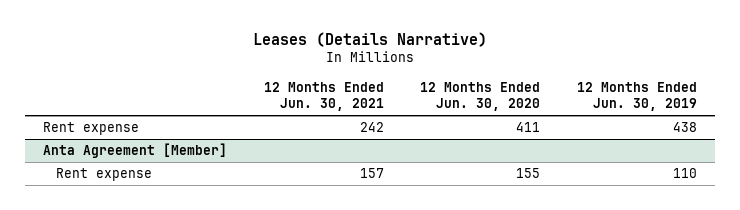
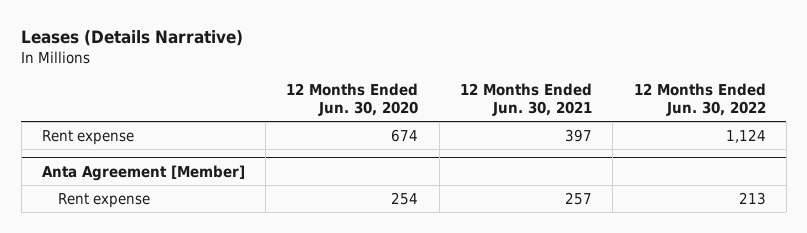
- | 12 Months Ended Jun. 30, 2021 | 12 Months Ended Jun. 30, 2020 | 12 Months Ended Jun. 30, 2019
+ | 12 Months Ended Jun. 30, 2020 | 12 Months Ended Jun. 30, 2021 | 12 Months Ended Jun. 30, 2022
- Rent expense | 242 | 411 | 438
+ Rent expense | 674 | 397 | 1,124
@ Anta Agreement [Member]
- Rent expense | 157 | 155 | 110
+ Rent expense | 254 | 257 | 213

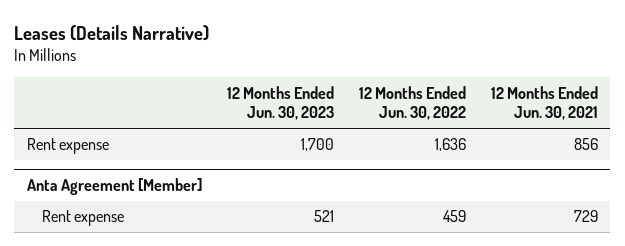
- | 12 Months Ended Jun. 30, 2020 | 12 Months Ended Jun. 30, 2021 | 12 Months Ended Jun. 30, 2022
+ | 12 Months Ended Jun. 30, 2023 | 12 Months Ended Jun. 30, 2022 | 12 Months Ended Jun. 30, 2021
- Rent expense | 674 | 397 | 1,124
+ Rent expense | 1,700 | 1,636 | 856
@ Anta Agreement [Member]
- Rent expense | 254 | 257 | 213
+ Rent expense | 521 | 459 | 729

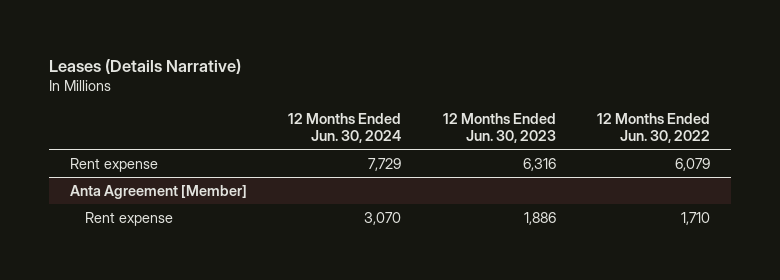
- | 12 Months Ended Jun. 30, 2023 | 12 Months Ended Jun. 30, 2022 | 12 Months Ended Jun. 30, 2021
+ | 12 Months Ended Jun. 30, 2024 | 12 Months Ended Jun. 30, 2023 | 12 Months Ended Jun. 30, 2022
- Rent expense | 1,700 | 1,636 | 856
+ Rent expense | 7,729 | 6,316 | 6,079
@ Anta Agreement [Member]
- Rent expense | 521 | 459 | 729
+ Rent expense | 3,070 | 1,886 | 1,710

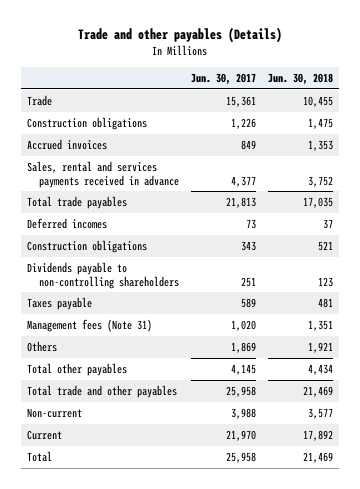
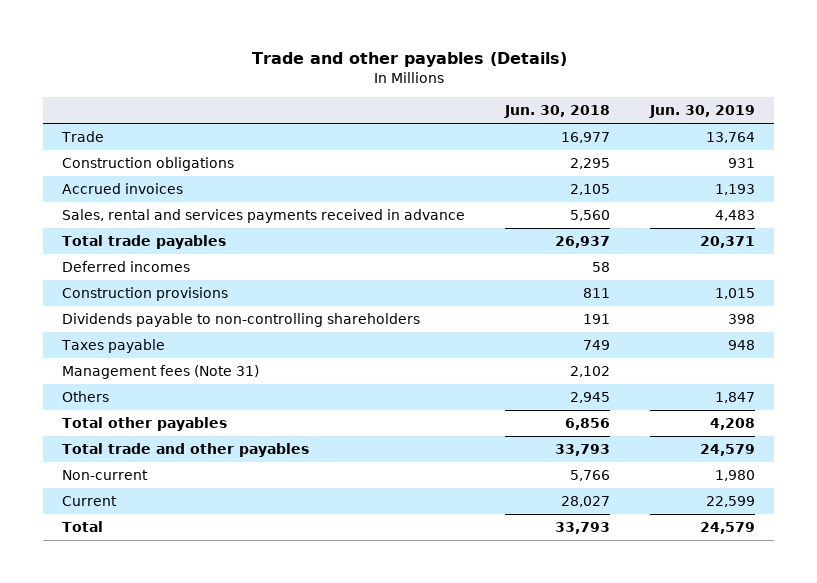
- | Jun. 30, 2017 | Jun. 30, 2018
+ | Jun. 30, 2018 | Jun. 30, 2019
- Trade | 15,361 | 10,455
- Construction obligations | 1,226 | 1,475
- Accrued invoices | 849 | 1,353
- Sales, rental and services payments received in advance | 4,377 | 3,752
- Total trade payables | 21,813 | 17,035
- Deferred incomes | 73 | 37
- Construction obligations | 343 | 521
- Dividends payable to non-controlling shareholders | 251 | 123
- Taxes payable | 589 | 481
- Management fees (Note 31) | 1,020 | 1,351
- Others | 1,869 | 1,921
- Total other payables | 4,145 | 4,434
- Total trade and other payables | 25,958 | 21,469
- Non-current | 3,988 | 3,577
- Current | 21,970 | 17,892
- Total | 25,958 | 21,469
+ Trade | 16,977 | 13,764
+ Construction obligations | 2,295 | 931
+ Accrued invoices | 2,105 | 1,193
+ Sales, rental and services payments received in advance | 5,560 | 4,483
+ Total trade payables | 26,937 | 20,371
+ Deferred incomes | 58 |
+ Construction provisions | 811 | 1,015
+ Dividends payable to non-controlling shareholders | 191 | 398
+ Taxes payable | 749 | 948
+ Management fees (Note 31) | 2,102 |
+ Others | 2,945 | 1,847
+ Total other payables | 6,856 | 4,208
+ Total trade and other payables | 33,793 | 24,579
+ Non-current | 5,766 | 1,980
+ Current | 28,027 | 22,599
+ Total | 33,793 | 24,579

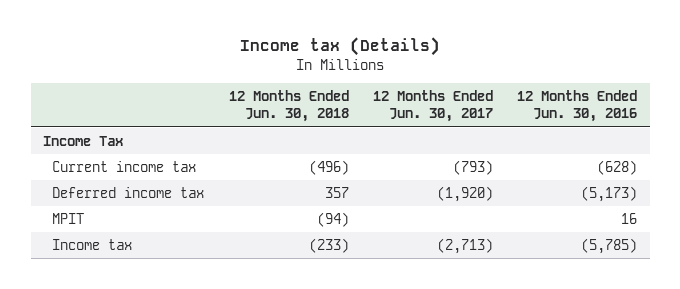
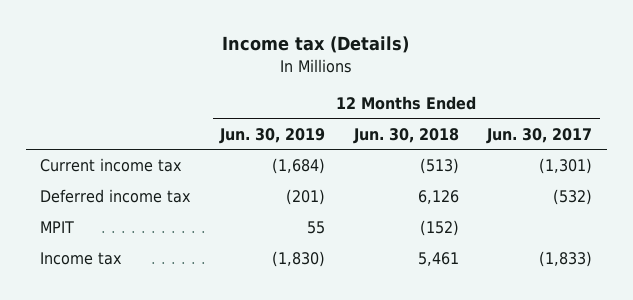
- | 12 Months Ended Jun. 30, 2018 | 12 Months Ended Jun. 30, 2017 | 12 Months Ended Jun. 30, 2016
+ | 12 Months Ended Jun. 30, 2019 | 12 Months Ended Jun. 30, 2018 | 12 Months Ended Jun. 30, 2017
- Income Tax
- Current income tax | (496) | (793) | (628)
- Deferred income tax | 357 | (1,920) | (5,173)
- MPIT | (94) | | 16
- Income tax | (233) | (2,713) | (5,785)
+ Current income tax | (1,684) | (513) | (1,301)
+ Deferred income tax | (201) | 6,126 | (532)
+ MPIT | 55 | (152) |
+ Income tax | (1,830) | 5,461 | (1,833)

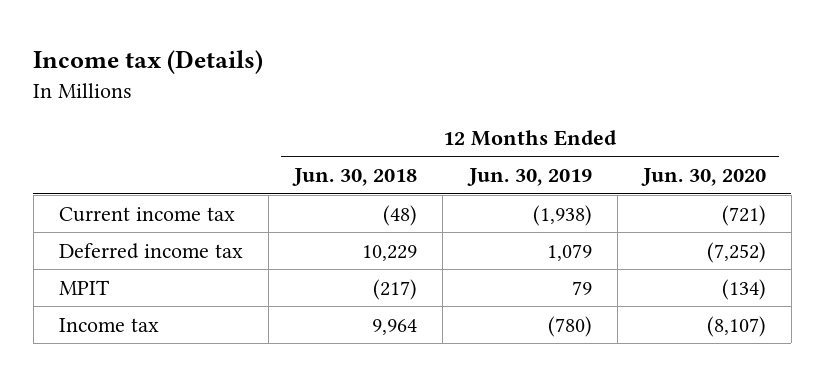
- | 12 Months Ended Jun. 30, 2019 | 12 Months Ended Jun. 30, 2018 | 12 Months Ended Jun. 30, 2017
+ | 12 Months Ended Jun. 30, 2018 | 12 Months Ended Jun. 30, 2019 | 12 Months Ended Jun. 30, 2020
- Current income tax | (1,684) | (513) | (1,301)
- Deferred income tax | (201) | 6,126 | (532)
- MPIT | 55 | (152) |
- Income tax | (1,830) | 5,461 | (1,833)
+ Current income tax | (48) | (1,938) | (721)
+ Deferred income tax | 10,229 | 1,079 | (7,252)
+ MPIT | (217) | 79 | (134)
+ Income tax | 9,964 | (780) | (8,107)

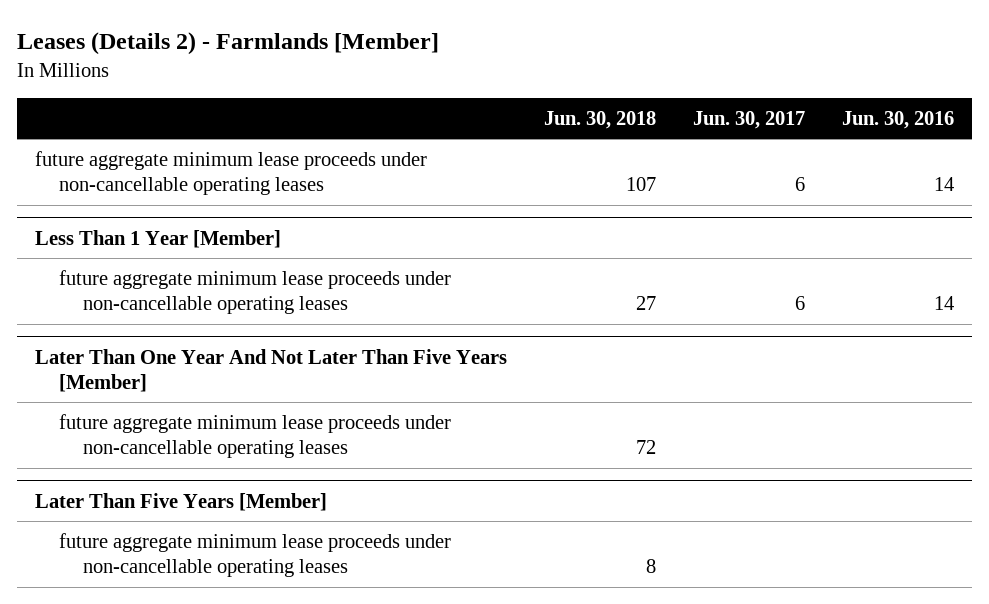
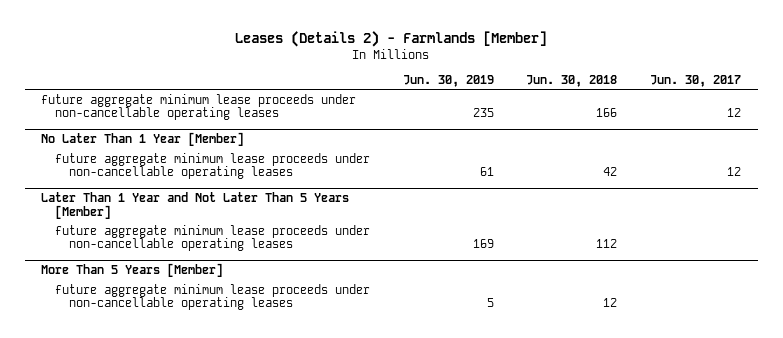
- | Jun. 30, 2018 | Jun. 30, 2017 | Jun. 30, 2016
+ | Jun. 30, 2019 | Jun. 30, 2018 | Jun. 30, 2017
- future aggregate minimum lease proceeds under non-cancellable operating leases | 107 | 6 | 14
- Less Than 1 Year [Member]
- future aggregate minimum lease proceeds under non-cancellable operating leases | 27 | 6 | 14
- Later Than One Year And Not Later Than Five Years [Member]
- future aggregate minimum lease proceeds under non-cancellable operating leases | 72 | |
- Later Than Five Years [Member]
- future aggregate minimum lease proceeds under non-cancellable operating leases | 8 | |
+ future aggregate minimum lease proceeds under non-cancellable operating leases | 235 | 166 | 12
+ No Later Than 1 Year [Member]
+ future aggregate minimum lease proceeds under non-cancellable operating leases | 61 | 42 | 12
+ Later Than 1 Year and Not Later Than 5 Years [Member]
+ future aggregate minimum lease proceeds under non-cancellable operating leases | 169 | 112 |
+ More Than 5 Years [Member]
+ future aggregate minimum lease proceeds under non-cancellable operating leases | 5 | 12 |

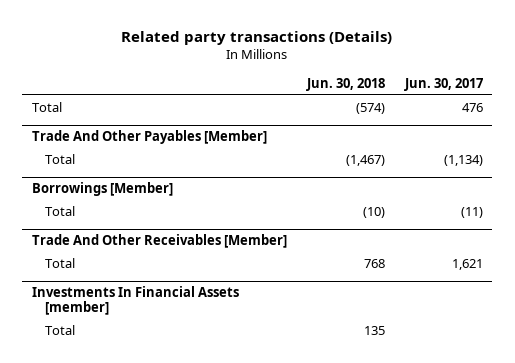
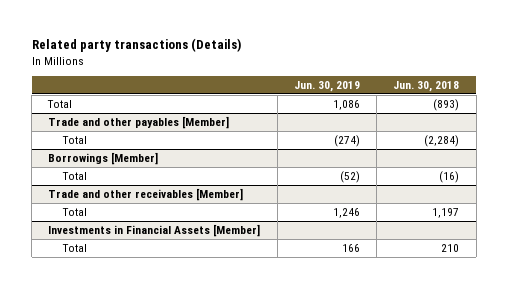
- | Jun. 30, 2018 | Jun. 30, 2017
+ | Jun. 30, 2019 | Jun. 30, 2018
- Total | (574) | 476
- Trade And Other Payables [Member]
- Total | (1,467) | (1,134)
+ Total | 1,086 | (893)
+ Trade and other payables [Member]
+ Total | (274) | (2,284)
@ Borrowings [Member]
- Total | (10) | (11)
- Trade And Other Receivables [Member]
- Total | 768 | 1,621
- Investments In Financial Assets [member]
- Total | 135 |
@ Borrowings [Member]
+ Total | (52) | (16)
+ Trade and other receivables [Member]
+ Total | 1,246 | 1,197
+ Investments in Financial Assets [Member]
+ Total | 166 | 210

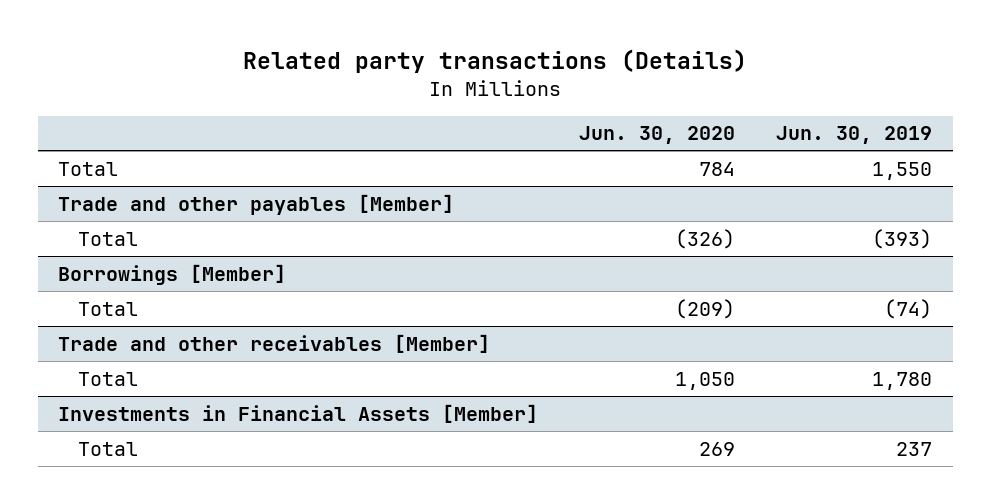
- | Jun. 30, 2019 | Jun. 30, 2018
+ | Jun. 30, 2020 | Jun. 30, 2019
- Total | 1,086 | (893)
+ Total | 784 | 1,550
@ Trade and other payables [Member]
- Total | (274) | (2,284)
+ Total | (326) | (393)
@ Borrowings [Member]
- Total | (52) | (16)
+ Total | (209) | (74)
@ Trade and other receivables [Member]
- Total | 1,246 | 1,197
+ Total | 1,050 | 1,780
@ Investments in Financial Assets [Member]
- Total | 166 | 210
+ Total | 269 | 237

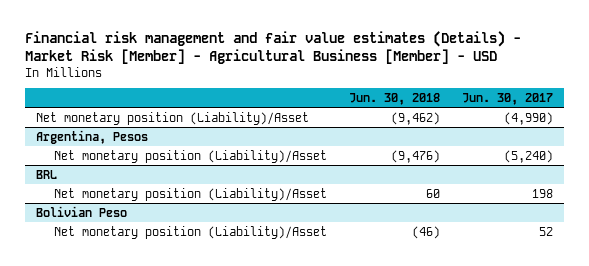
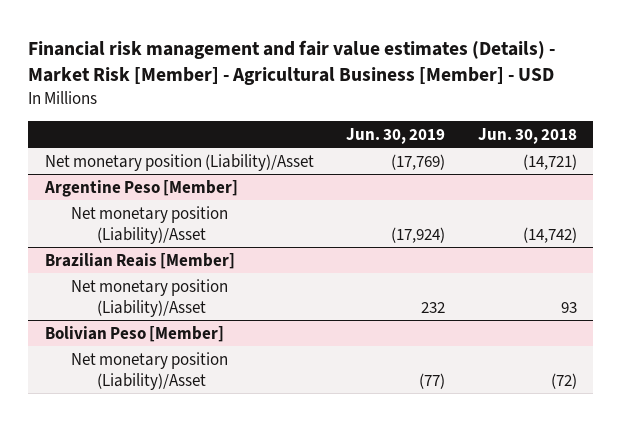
- | Jun. 30, 2018 | Jun. 30, 2017
+ | Jun. 30, 2019 | Jun. 30, 2018
- Net monetary position (Liability)/Asset | (9,462) | (4,990)
- Argentina, Pesos
- Net monetary position (Liability)/Asset | (9,476) | (5,240)
- BRL
- Net monetary position (Liability)/Asset | 60 | 198
- Bolivian Peso
- Net monetary position (Liability)/Asset | (46) | 52
+ Net monetary position (Liability)/Asset | (17,769) | (14,721)
+ Argentine Peso [Member]
+ Net monetary position (Liability)/Asset | (17,924) | (14,742)
+ Brazilian Reais [Member]
+ Net monetary position (Liability)/Asset | 232 | 93
+ Bolivian Peso [Member]
+ Net monetary position (Liability)/Asset | (77) | (72)

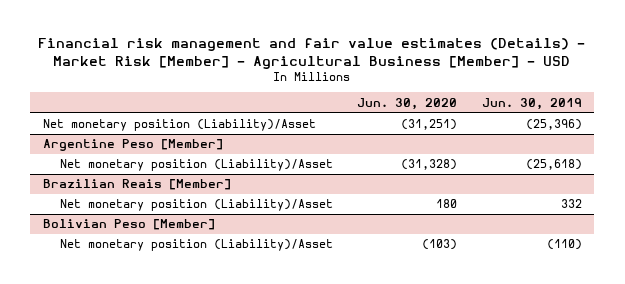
- | Jun. 30, 2019 | Jun. 30, 2018
+ | Jun. 30, 2020 | Jun. 30, 2019
- Net monetary position (Liability)/Asset | (17,769) | (14,721)
+ Net monetary position (Liability)/Asset | (31,251) | (25,396)
@ Argentine Peso [Member]
- Net monetary position (Liability)/Asset | (17,924) | (14,742)
+ Net monetary position (Liability)/Asset | (31,328) | (25,618)
@ Brazilian Reais [Member]
- Net monetary position (Liability)/Asset | 232 | 93
+ Net monetary position (Liability)/Asset | 180 | 332
@ Bolivian Peso [Member]
- Net monetary position (Liability)/Asset | (77) | (72)
+ Net monetary position (Liability)/Asset | (103) | (110)

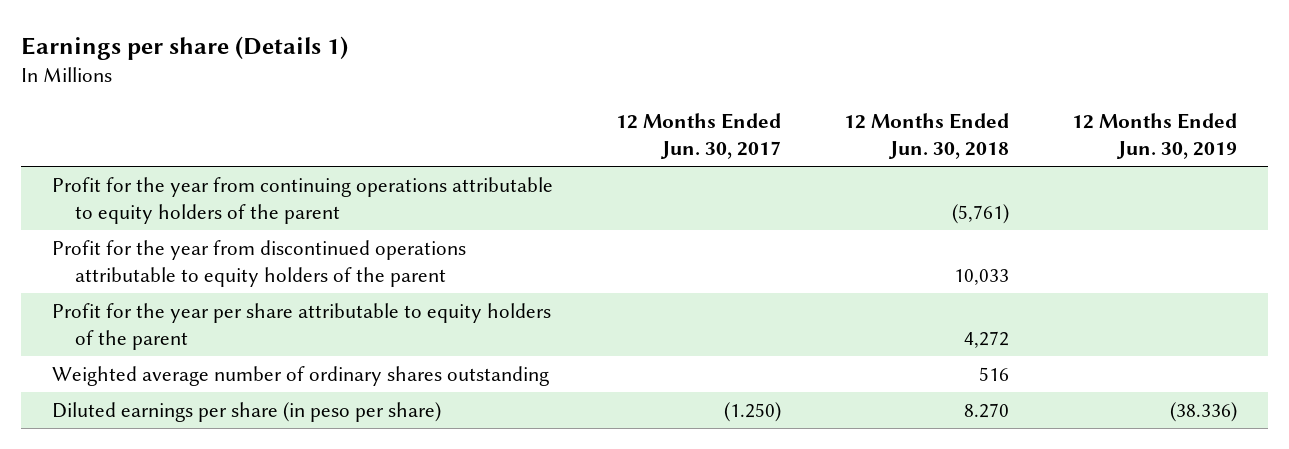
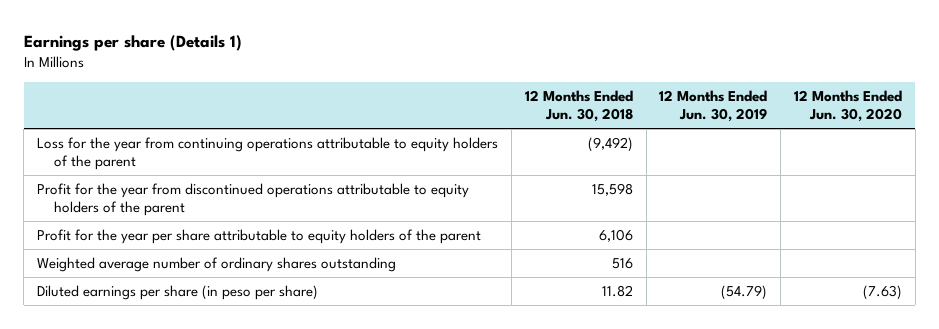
- | 12 Months Ended Jun. 30, 2017 | 12 Months Ended Jun. 30, 2018 | 12 Months Ended Jun. 30, 2019
+ | 12 Months Ended Jun. 30, 2018 | 12 Months Ended Jun. 30, 2019 | 12 Months Ended Jun. 30, 2020
- Profit for the year from continuing operations attributable to equity holders of the parent | | (5,761) |
- Profit for the year from discontinued operations attributable to equity holders of the parent | | 10,033 |
- Profit for the year per share attributable to equity holders of the parent | | 4,272 |
+ Loss for the year from continuing operations attributable to equity holders of the parent | (9,492) | |
+ Profit for the year from discontinued operations attributable to equity holders of the parent | 15,598 | |
+ Profit for the year per share attributable to equity holders of the parent | 6,106 | |
- Diluted earnings per share (in peso per share) | (1.250) | 8.270 | (38.336)
+ Diluted earnings per share (in peso per share) | 11.82 | (54.79) | (7.63)

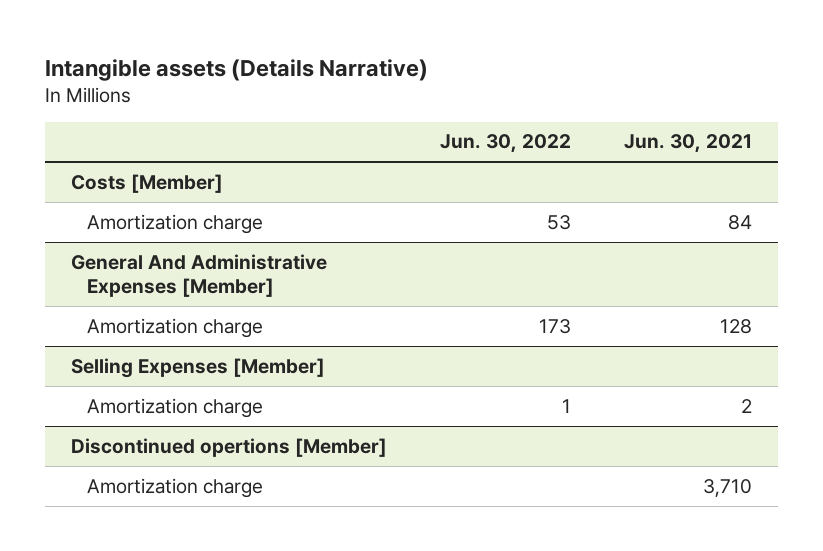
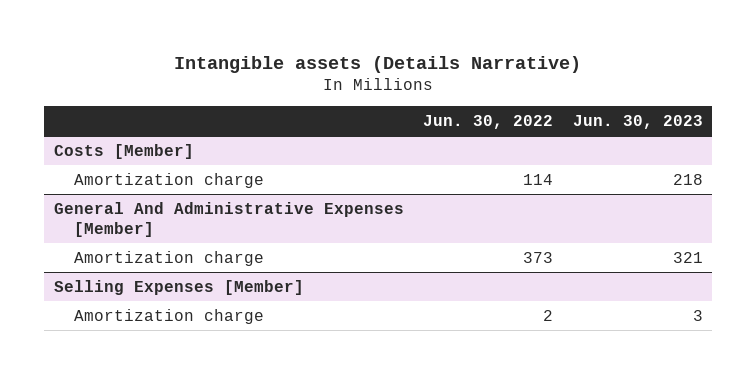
- | Jun. 30, 2022 | Jun. 30, 2021
+ | Jun. 30, 2022 | Jun. 30, 2023
@ Costs [Member]
- Amortization charge | 53 | 84
+ Amortization charge | 114 | 218
@ General And Administrative Expenses [Member]
- Amortization charge | 173 | 128
+ Amortization charge | 373 | 321
@ Selling Expenses [Member]
- Amortization charge | 1 | 2
- Discontinued opertions [Member]
- Amortization charge | | 3,710
@ Selling Expenses [Member]
+ Amortization charge | 2 | 3

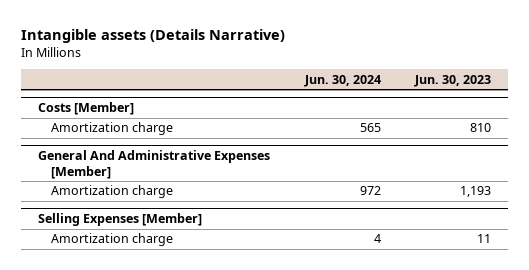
- | Jun. 30, 2022 | Jun. 30, 2023
+ | Jun. 30, 2024 | Jun. 30, 2023
@ Costs [Member]
- Amortization charge | 114 | 218
+ Amortization charge | 565 | 810
@ General And Administrative Expenses [Member]
- Amortization charge | 373 | 321
+ Amortization charge | 972 | 1,193
@ Selling Expenses [Member]
- Amortization charge | 2 | 3
+ Amortization charge | 4 | 11

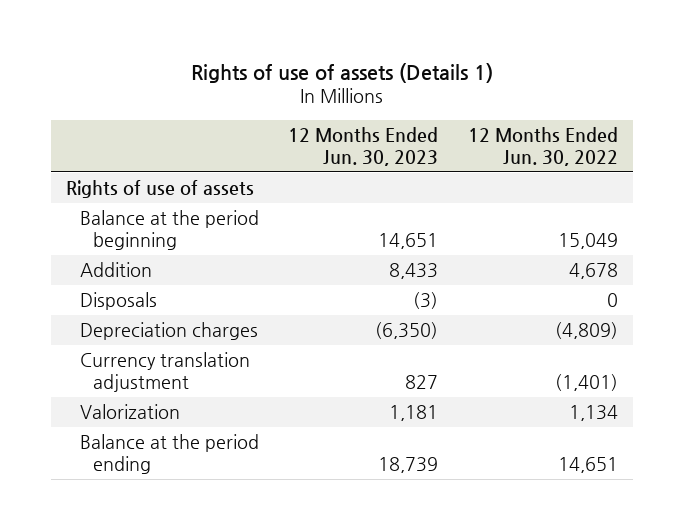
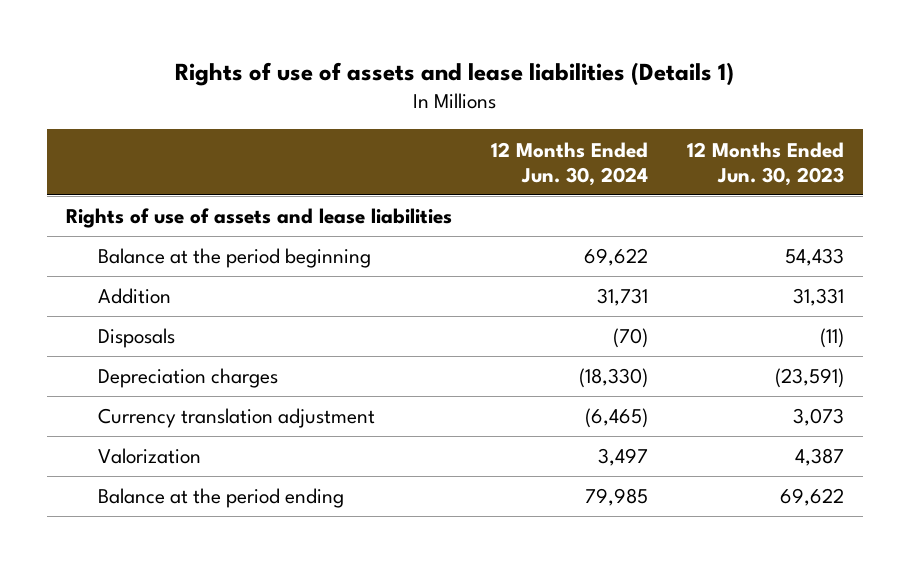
- Rights of use of assets (Details 1)
+ Rights of use of assets and lease liabilities (Details 1)
- | 12 Months Ended Jun. 30, 2023 | 12 Months Ended Jun. 30, 2022
+ | 12 Months Ended Jun. 30, 2024 | 12 Months Ended Jun. 30, 2023
- Rights of use of assets
- Balance at the period beginning | 14,651 | 15,049
- Addition | 8,433 | 4,678
- Disposals | (3) | 0
- Depreciation charges | (6,350) | (4,809)
- Currency translation adjustment | 827 | (1,401)
- Valorization | 1,181 | 1,134
- Balance at the period ending | 18,739 | 14,651
+ Rights of use of assets and lease liabilities
+ Balance at the period beginning | 69,622 | 54,433
+ Addition | 31,731 | 31,331
+ Disposals | (70) | (11)
+ Depreciation charges | (18,330) | (23,591)
+ Currency translation adjustment | (6,465) | 3,073
+ Valorization | 3,497 | 4,387
+ Balance at the period ending | 79,985 | 69,622

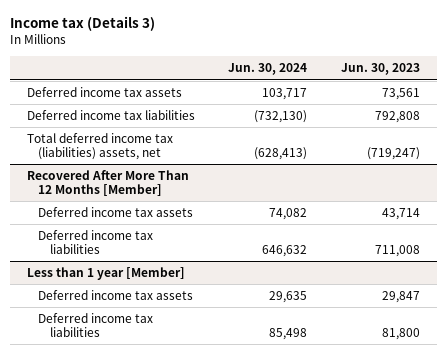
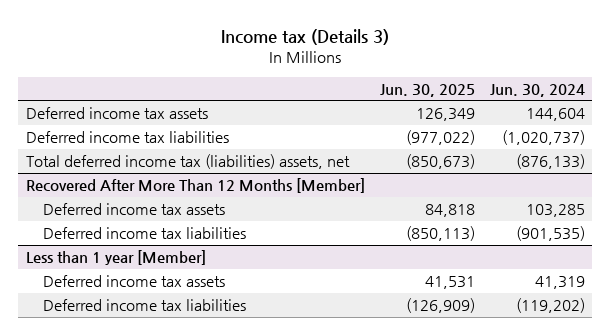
- | Jun. 30, 2024 | Jun. 30, 2023
+ | Jun. 30, 2025 | Jun. 30, 2024
- Deferred income tax assets | 103,717 | 73,561
- Deferred income tax liabilities | (732,130) | 792,808
- Total deferred income tax (liabilities) assets, net | (628,413) | (719,247)
+ Deferred income tax assets | 126,349 | 144,604
+ Deferred income tax liabilities | (977,022) | (1,020,737)
+ Total deferred income tax (liabilities) assets, net | (850,673) | (876,133)
@ Recovered After More Than 12 Months [Member]
- Deferred income tax assets | 74,082 | 43,714
- Deferred income tax liabilities | 646,632 | 711,008
+ Deferred income tax assets | 84,818 | 103,285
+ Deferred income tax liabilities | (850,113) | (901,535)
@ Less than 1 year [Member]
- Deferred income tax assets | 29,635 | 29,847
- Deferred income tax liabilities | 85,498 | 81,800
+ Deferred income tax assets | 41,531 | 41,319
+ Deferred income tax liabilities | (126,909) | (119,202)

